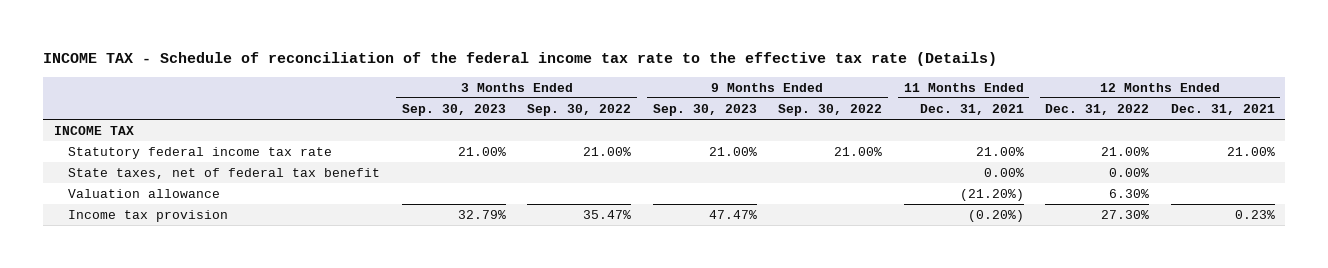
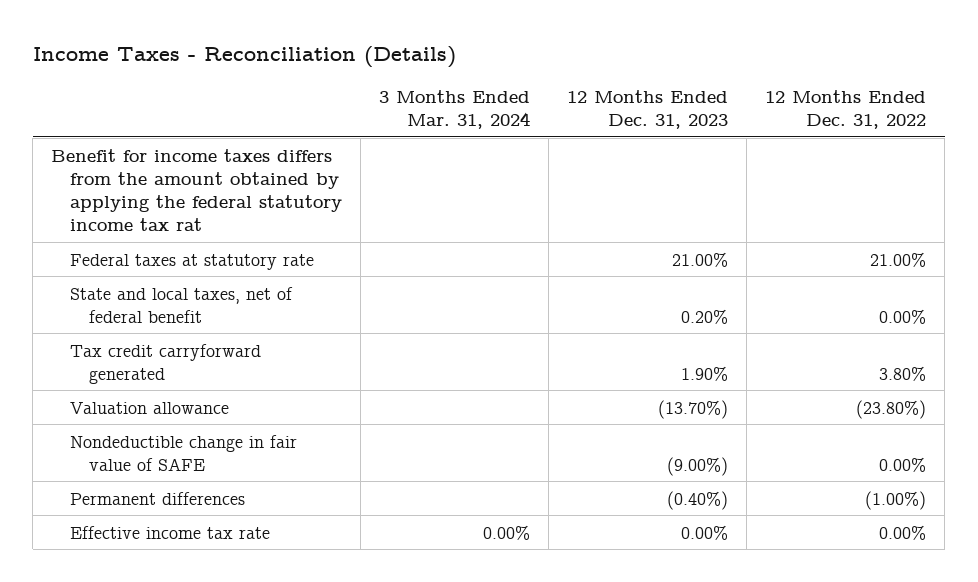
- INCOME TAX - Schedule of reconciliation of the federal income tax rate to the effective tax rate (Details)
+ Income Taxes - Reconciliation (Details)
- | 3 Months Ended Sep. 30, 2023 | 3 Months Ended Sep. 30, 2022 | 9 Months Ended Sep. 30, 2023 | 9 Months Ended Sep. 30, 2022 | 11 Months Ended Dec. 31, 2021 | 12 Months Ended Dec. 31, 2022 | 12 Months Ended Dec. 31, 2021
+ | 3 Months Ended Mar. 31, 2024 | 12 Months Ended Dec. 31, 2023 | 12 Months Ended Dec. 31, 2022
- INCOME TAX
- Statutory federal income tax rate | 21.00% | 21.00% | 21.00% | 21.00% | 21.00% | 21.00% | 21.00%
- State taxes, net of federal tax benefit | | | | | 0.00% | 0.00% |
- Valuation allowance | | | | | (21.20%) | 6.30% |
- Income tax provision | 32.79% | 35.47% | 47.47% | | (0.20%) | 27.30% | 0.23%
+ Benefit for income taxes differs from the amount obtained by applying the federal statutory income tax rat
+ Federal taxes at statutory rate | | 21.00% | 21.00%
+ State and local taxes, net of federal benefit | | 0.20% | 0.00%
+ Tax credit carryforward generated | | 1.90% | 3.80%
+ Valuation allowance | | (13.70%) | (23.80%)
+ Nondeductible change in fair value of SAFE | | (9.00%) | 0.00%
+ Permanent differences | | (0.40%) | (1.00%)
+ Effective income tax rate | 0.00% | 0.00% | 0.00%

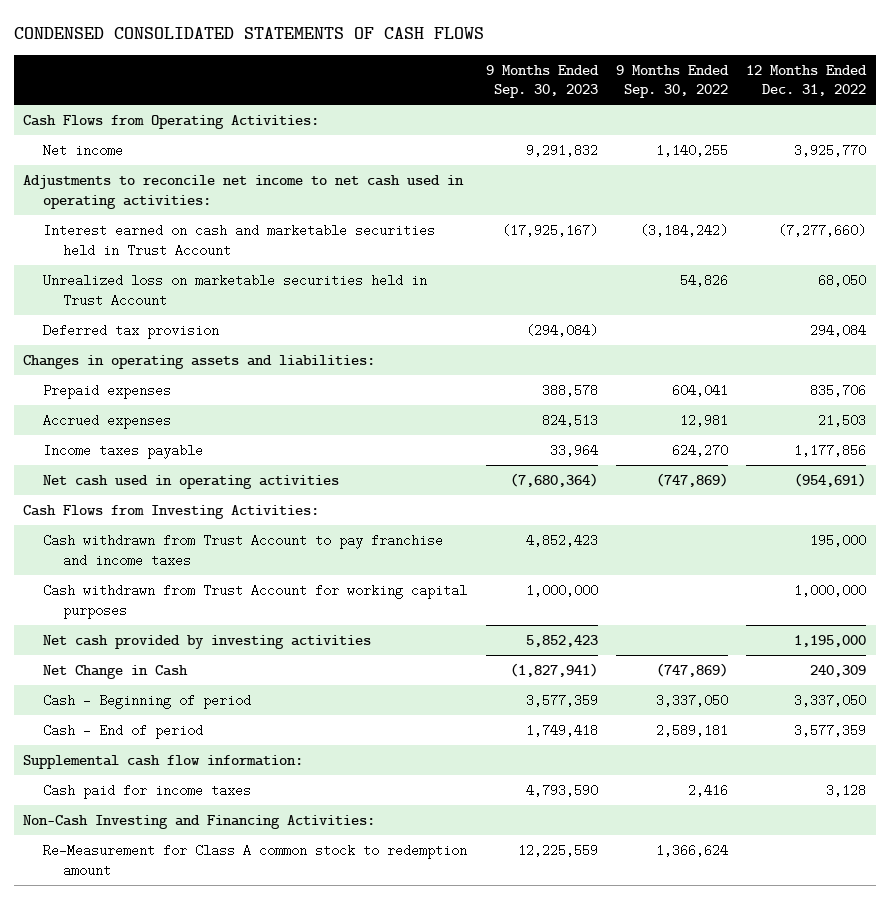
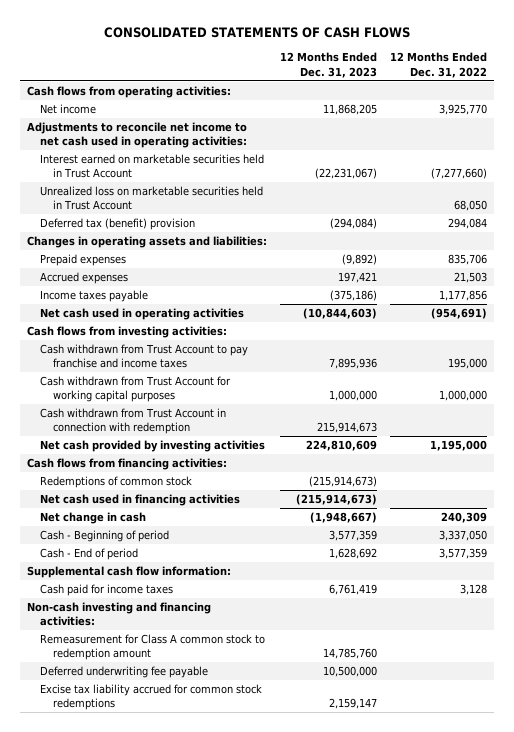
- CONDENSED CONSOLIDATED STATEMENTS OF CASH FLOWS
+ CONSOLIDATED STATEMENTS OF CASH FLOWS
- | 9 Months Ended Sep. 30, 2023 | 9 Months Ended Sep. 30, 2022 | 12 Months Ended Dec. 31, 2022
+ | 12 Months Ended Dec. 31, 2023 | 12 Months Ended Dec. 31, 2022
- Cash Flows from Operating Activities:
+ Cash flows from operating activities:
- Interest earned on cash and marketable securities held in Trust Account | (17,925,167) | (3,184,242) | (7,277,660)
+ Interest earned on marketable securities held in Trust Account | (22,231,067) | (7,277,660)
- Deferred tax provision | (294,084) | | 294,084
+ Deferred tax (benefit) provision | (294,084) | 294,084
- Cash Flows from Investing Activities:
+ Cash flows from investing activities:
+ Cash withdrawn from Trust Account in connection with redemption | 215,914,673 |
- Net Change in Cash | (1,827,941) | (747,869) | 240,309
+ Cash flows from financing activities:
+ Redemptions of common stock | (215,914,673) |
+ Net cash used in financing activities | (215,914,673) |
+ Net change in cash | (1,948,667) | 240,309
- Non-Cash Investing and Financing Activities:
- Re-Measurement for Class A common stock to redemption amount | 12,225,559 | 1,366,624 |
+ Non-cash investing and financing activities:
+ Remeasurement for Class A common stock to redemption amount | 14,785,760 |
+ Deferred underwriting fee payable | 10,500,000 |
+ Excise tax liability accrued for common stock redemptions | 2,159,147 |

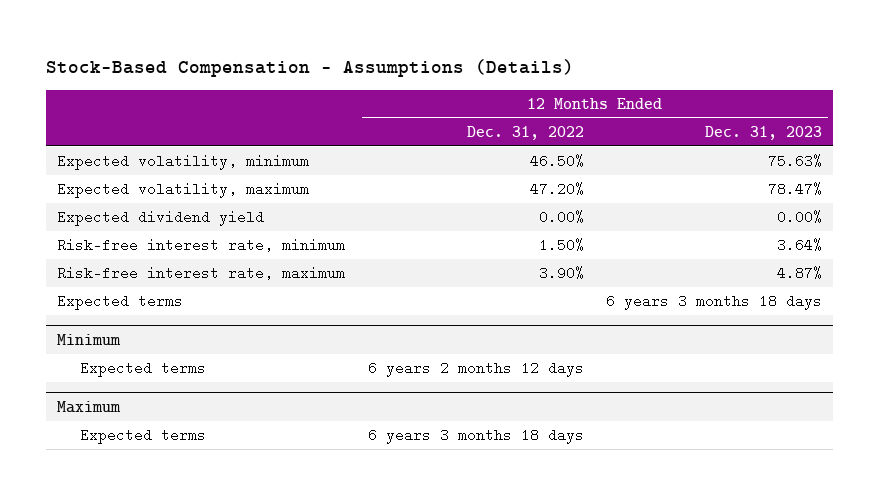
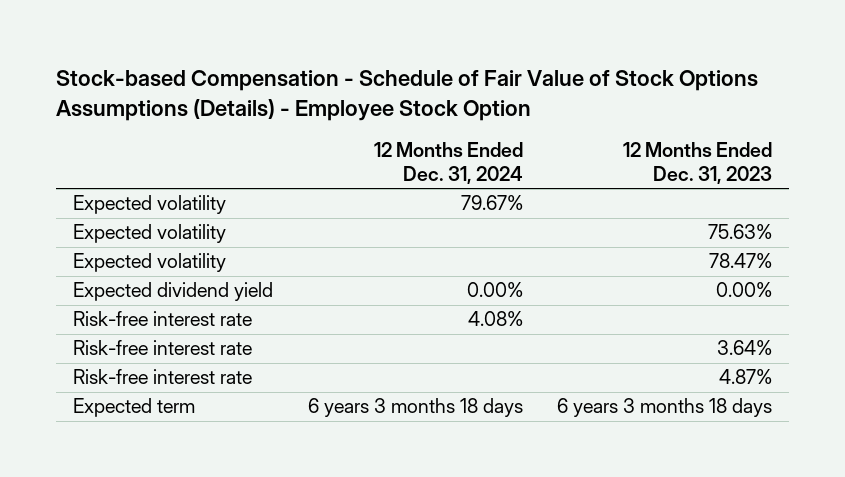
- Stock-Based Compensation - Assumptions (Details)
+ Stock-based Compensation - Schedule of Fair Value of Stock Options Assumptions (Details) - Employee Stock Option
- | 12 Months Ended Dec. 31, 2022 | 12 Months Ended Dec. 31, 2023
+ | 12 Months Ended Dec. 31, 2024 | 12 Months Ended Dec. 31, 2023
- Expected volatility, minimum | 46.50% | 75.63%
- Expected volatility, maximum | 47.20% | 78.47%
+ Expected volatility | 79.67% |
+ Expected volatility | | 75.63%
+ Expected volatility | | 78.47%
- Risk-free interest rate, minimum | 1.50% | 3.64%
- Risk-free interest rate, maximum | 3.90% | 4.87%
- Expected terms | | 6 years 3 months 18 days
- Minimum
- Expected terms | 6 years 2 months 12 days |
- Maximum
- Expected terms | 6 years 3 months 18 days |
+ Risk-free interest rate | 4.08% |
+ Risk-free interest rate | | 3.64%
+ Risk-free interest rate | | 4.87%
+ Expected term | 6 years 3 months 18 days | 6 years 3 months 18 days

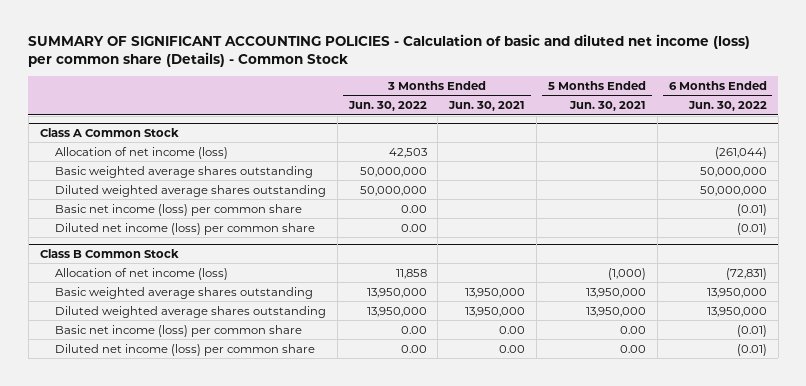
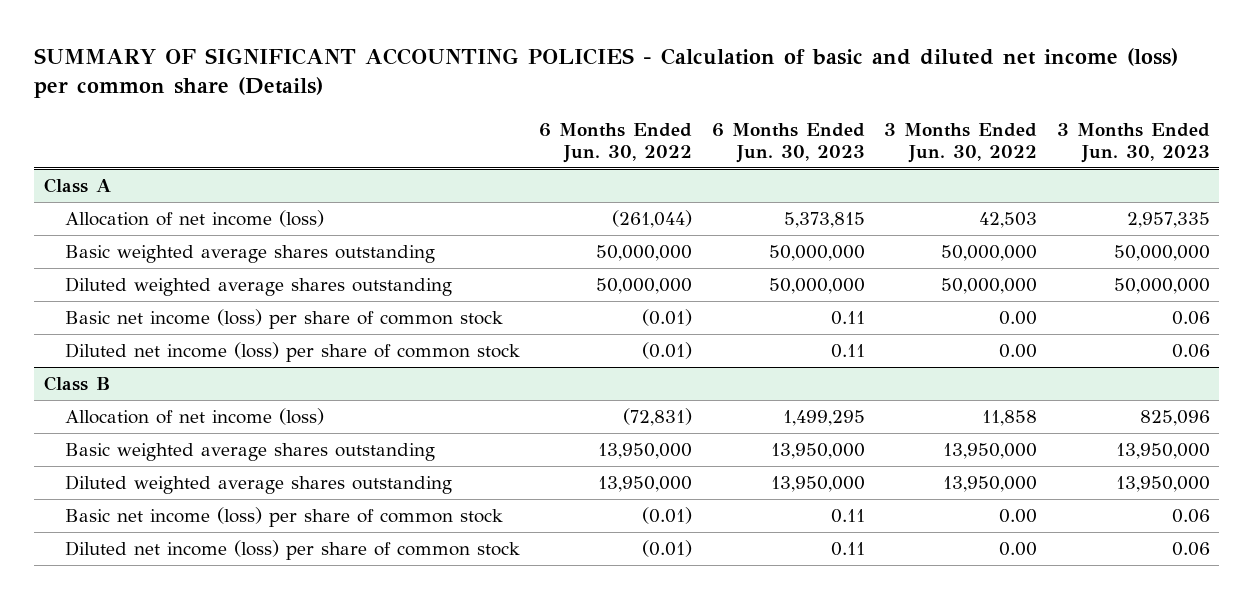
- SUMMARY OF SIGNIFICANT ACCOUNTING POLICIES - Calculation of basic and diluted net income (loss) per common share (Details) - Common Stock
+ SUMMARY OF SIGNIFICANT ACCOUNTING POLICIES - Calculation of basic and diluted net income (loss) per common share (Details)
- | 3 Months Ended Jun. 30, 2022 | 3 Months Ended Jun. 30, 2021 | 5 Months Ended Jun. 30, 2021 | 6 Months Ended Jun. 30, 2022
+ | 6 Months Ended Jun. 30, 2022 | 6 Months Ended Jun. 30, 2023 | 3 Months Ended Jun. 30, 2022 | 3 Months Ended Jun. 30, 2023
- Class A Common Stock
+ Class A
- Basic net income (loss) per common share | 0.00 | | | (0.01)
- Diluted net income (loss) per common share | 0.00 | | | (0.01)
- Class B Common Stock
+ Basic net income (loss) per share of common stock | (0.01) | 0.11 | 0.00 | 0.06
+ Diluted net income (loss) per share of common stock | (0.01) | 0.11 | 0.00 | 0.06
+ Class B
- Basic net income (loss) per common share | 0.00 | 0.00 | 0.00 | (0.01)
- Diluted net income (loss) per common share | 0.00 | 0.00 | 0.00 | (0.01)
+ Basic net income (loss) per share of common stock | (0.01) | 0.11 | 0.00 | 0.06
+ Diluted net income (loss) per share of common stock | (0.01) | 0.11 | 0.00 | 0.06

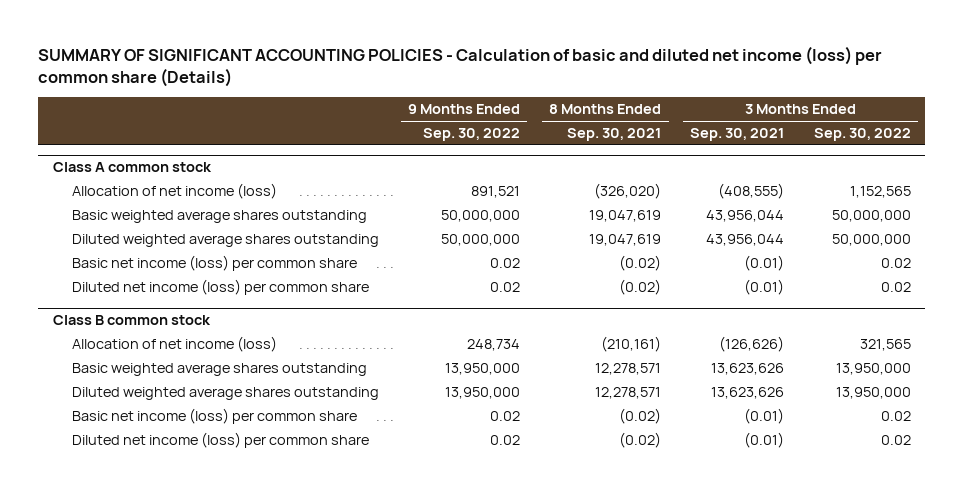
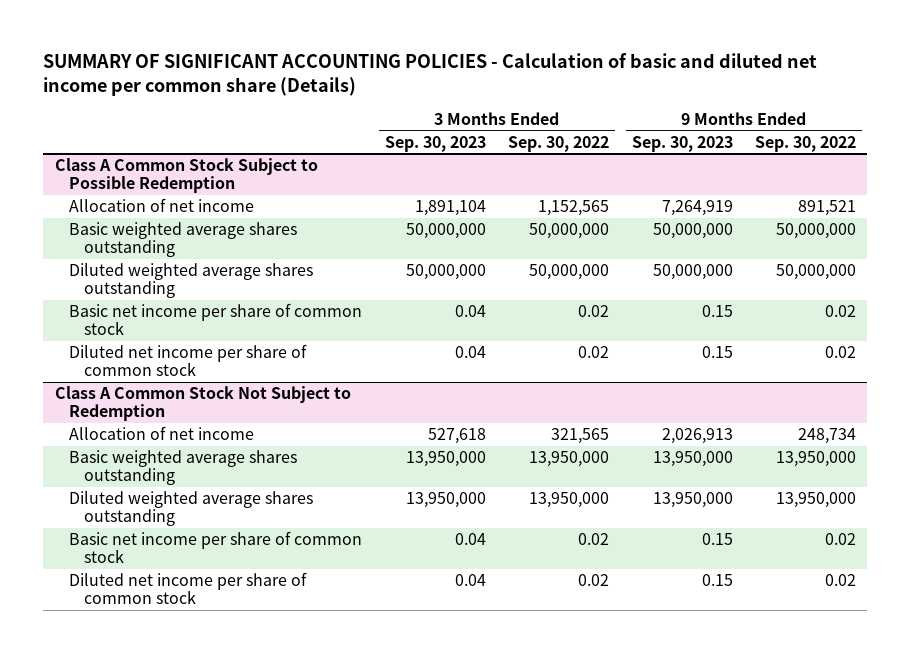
- SUMMARY OF SIGNIFICANT ACCOUNTING POLICIES - Calculation of basic and diluted net income (loss) per common share (Details)
+ SUMMARY OF SIGNIFICANT ACCOUNTING POLICIES - Calculation of basic and diluted net income per common share (Details)
- | 9 Months Ended Sep. 30, 2022 | 8 Months Ended Sep. 30, 2021 | 3 Months Ended Sep. 30, 2021 | 3 Months Ended Sep. 30, 2022
+ | 3 Months Ended Sep. 30, 2023 | 3 Months Ended Sep. 30, 2022 | 9 Months Ended Sep. 30, 2023 | 9 Months Ended Sep. 30, 2022
- Class A common stock
- Allocation of net income (loss) | 891,521 | (326,020) | (408,555) | 1,152,565
+ Class A Common Stock Subject to Possible Redemption
+ Allocation of net income | 1,891,104 | 1,152,565 | 7,264,919 | 891,521
- Basic net income (loss) per common share | 0.02 | (0.02) | (0.01) | 0.02
- Diluted net income (loss) per common share | 0.02 | (0.02) | (0.01) | 0.02
- Class B common stock
- Allocation of net income (loss) | 248,734 | (210,161) | (126,626) | 321,565
+ Basic net income per share of common stock | 0.04 | 0.02 | 0.15 | 0.02
+ Diluted net income per share of common stock | 0.04 | 0.02 | 0.15 | 0.02
+ Class A Common Stock Not Subject to Redemption
+ Allocation of net income | 527,618 | 321,565 | 2,026,913 | 248,734
- Basic net income (loss) per common share | 0.02 | (0.02) | (0.01) | 0.02
- Diluted net income (loss) per common share | 0.02 | (0.02) | (0.01) | 0.02
+ Basic net income per share of common stock | 0.04 | 0.02 | 0.15 | 0.02
+ Diluted net income per share of common stock | 0.04 | 0.02 | 0.15 | 0.02

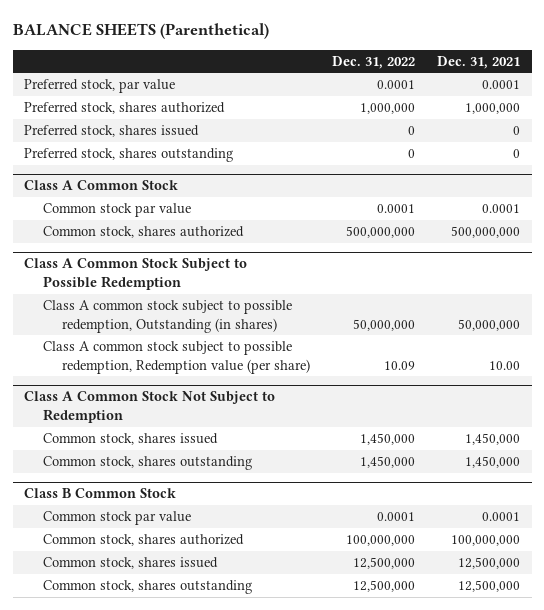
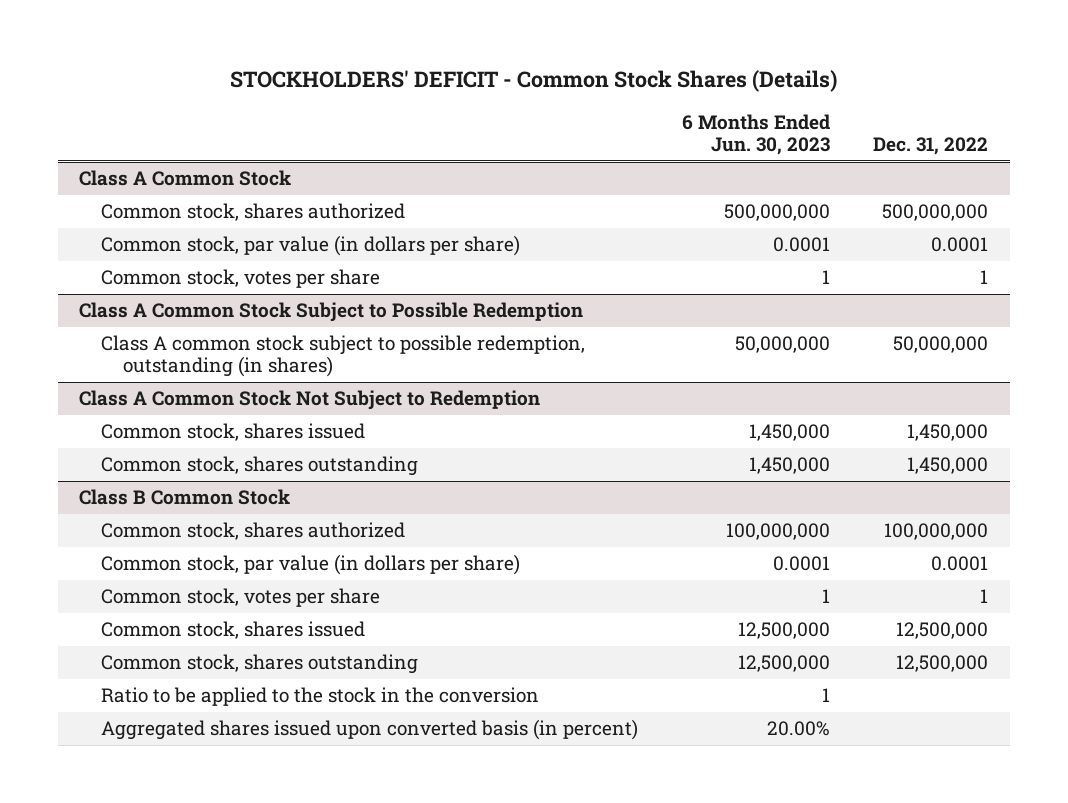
- BALANCE SHEETS (Parenthetical)
+ STOCKHOLDERS' DEFICIT - Common Stock Shares (Details)
- | Dec. 31, 2022 | Dec. 31, 2021
+ | 6 Months Ended Jun. 30, 2023 | Dec. 31, 2022
- Preferred stock, par value | 0.0001 | 0.0001
- Preferred stock, shares authorized | 1,000,000 | 1,000,000
- Preferred stock, shares issued | 0 | 0
- Preferred stock, shares outstanding | 0 | 0
@ Class A Common Stock
- Common stock par value | 0.0001 | 0.0001
+ Common stock, par value (in dollars per share) | 0.0001 | 0.0001
+ Common stock, votes per share | 1 | 1
@ Class A Common Stock Subject to Possible Redemption
- Class A common stock subject to possible redemption, Outstanding (in shares) | 50,000,000 | 50,000,000
- Class A common stock subject to possible redemption, Redemption value (per share) | 10.09 | 10.00
+ Class A common stock subject to possible redemption, outstanding (in shares) | 50,000,000 | 50,000,000
@ Class B Common Stock
- Common stock par value | 0.0001 | 0.0001
+ Common stock, par value (in dollars per share) | 0.0001 | 0.0001
+ Common stock, votes per share | 1 | 1
+ Ratio to be applied to the stock in the conversion | 1 |
+ Aggregated shares issued upon converted basis (in percent) | 20.00% |

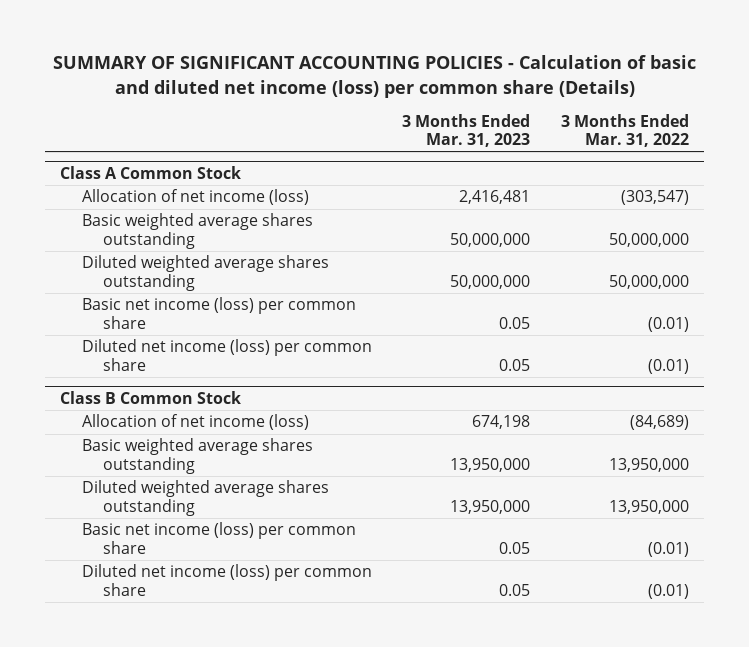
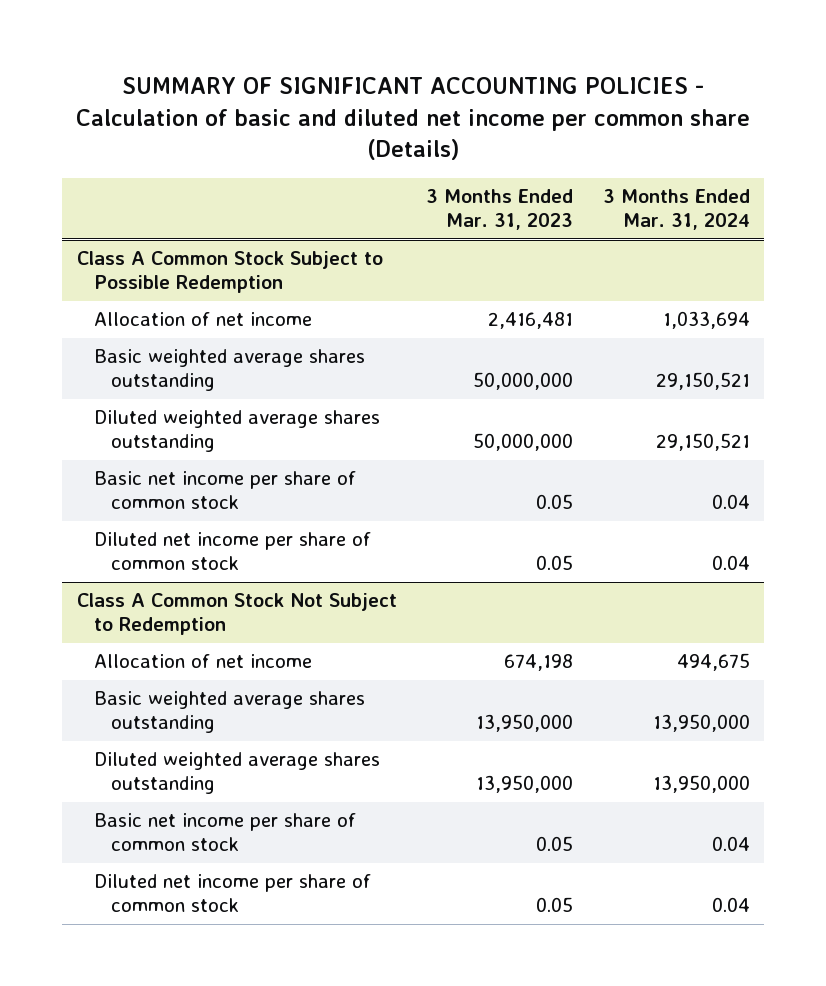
- SUMMARY OF SIGNIFICANT ACCOUNTING POLICIES - Calculation of basic and diluted net income (loss) per common share (Details)
+ SUMMARY OF SIGNIFICANT ACCOUNTING POLICIES - Calculation of basic and diluted net income per common share (Details)
- | 3 Months Ended Mar. 31, 2023 | 3 Months Ended Mar. 31, 2022
+ | 3 Months Ended Mar. 31, 2023 | 3 Months Ended Mar. 31, 2024
- Class A Common Stock
- Allocation of net income (loss) | 2,416,481 | (303,547)
+ Class A Common Stock Subject to Possible Redemption
+ Allocation of net income | 2,416,481 | 1,033,694
- Basic net income (loss) per common share | 0.05 | (0.01)
- Diluted net income (loss) per common share | 0.05 | (0.01)
- Class B Common Stock
- Allocation of net income (loss) | 674,198 | (84,689)
+ Basic net income per share of common stock | 0.05 | 0.04
+ Diluted net income per share of common stock | 0.05 | 0.04
+ Class A Common Stock Not Subject to Redemption
+ Allocation of net income | 674,198 | 494,675
- Basic net income (loss) per common share | 0.05 | (0.01)
- Diluted net income (loss) per common share | 0.05 | (0.01)
+ Basic net income per share of common stock | 0.05 | 0.04
+ Diluted net income per share of common stock | 0.05 | 0.04

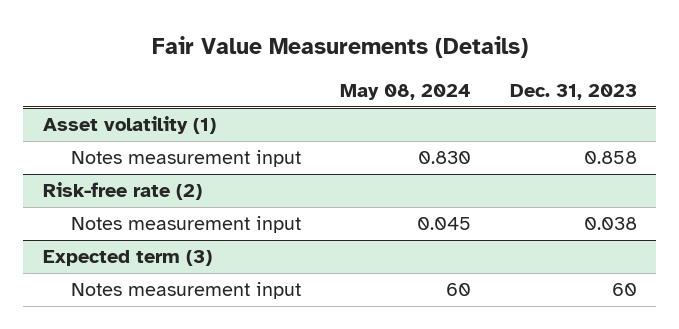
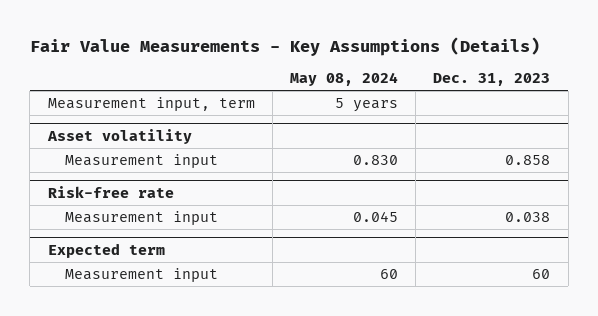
- Fair Value Measurements (Details)
+ Fair Value Measurements - Key Assumptions (Details)
- Asset volatility (1)
- Notes measurement input | 0.830 | 0.858
- Risk-free rate (2)
- Notes measurement input | 0.045 | 0.038
- Expected term (3)
- Notes measurement input | 60 | 60
+ Measurement input, term | 5 years |
+ Asset volatility
+ Measurement input | 0.830 | 0.858
+ Risk-free rate
+ Measurement input | 0.045 | 0.038
+ Expected term
+ Measurement input | 60 | 60

